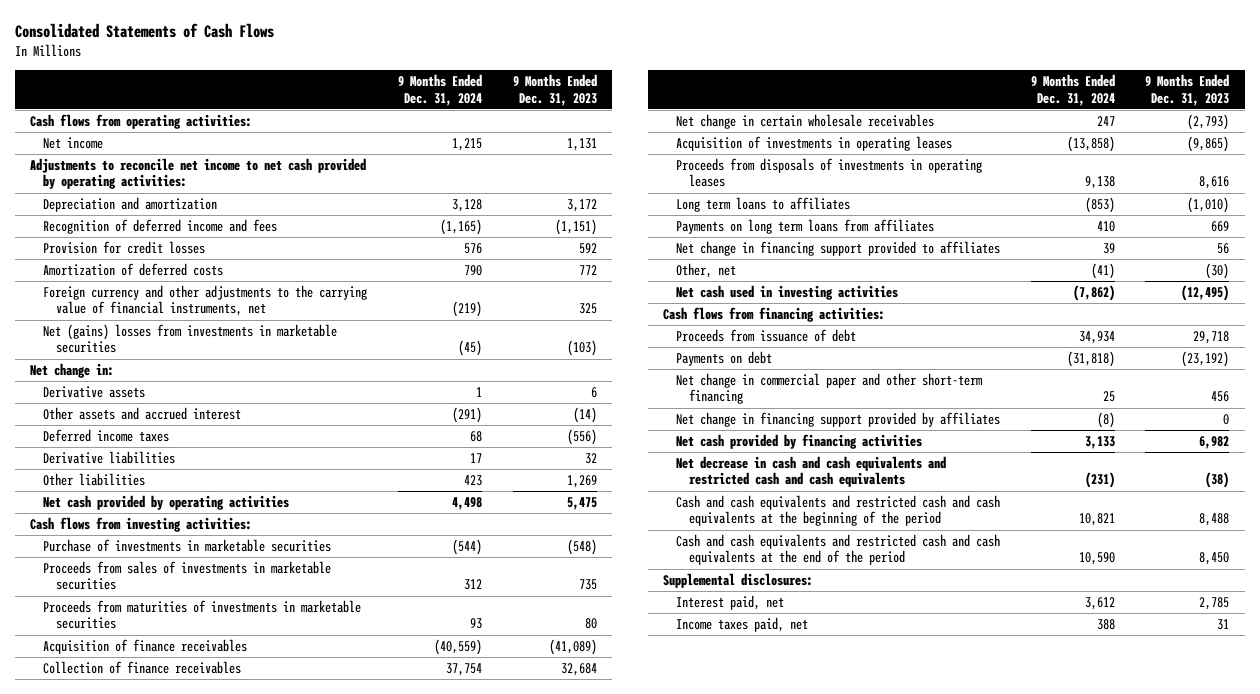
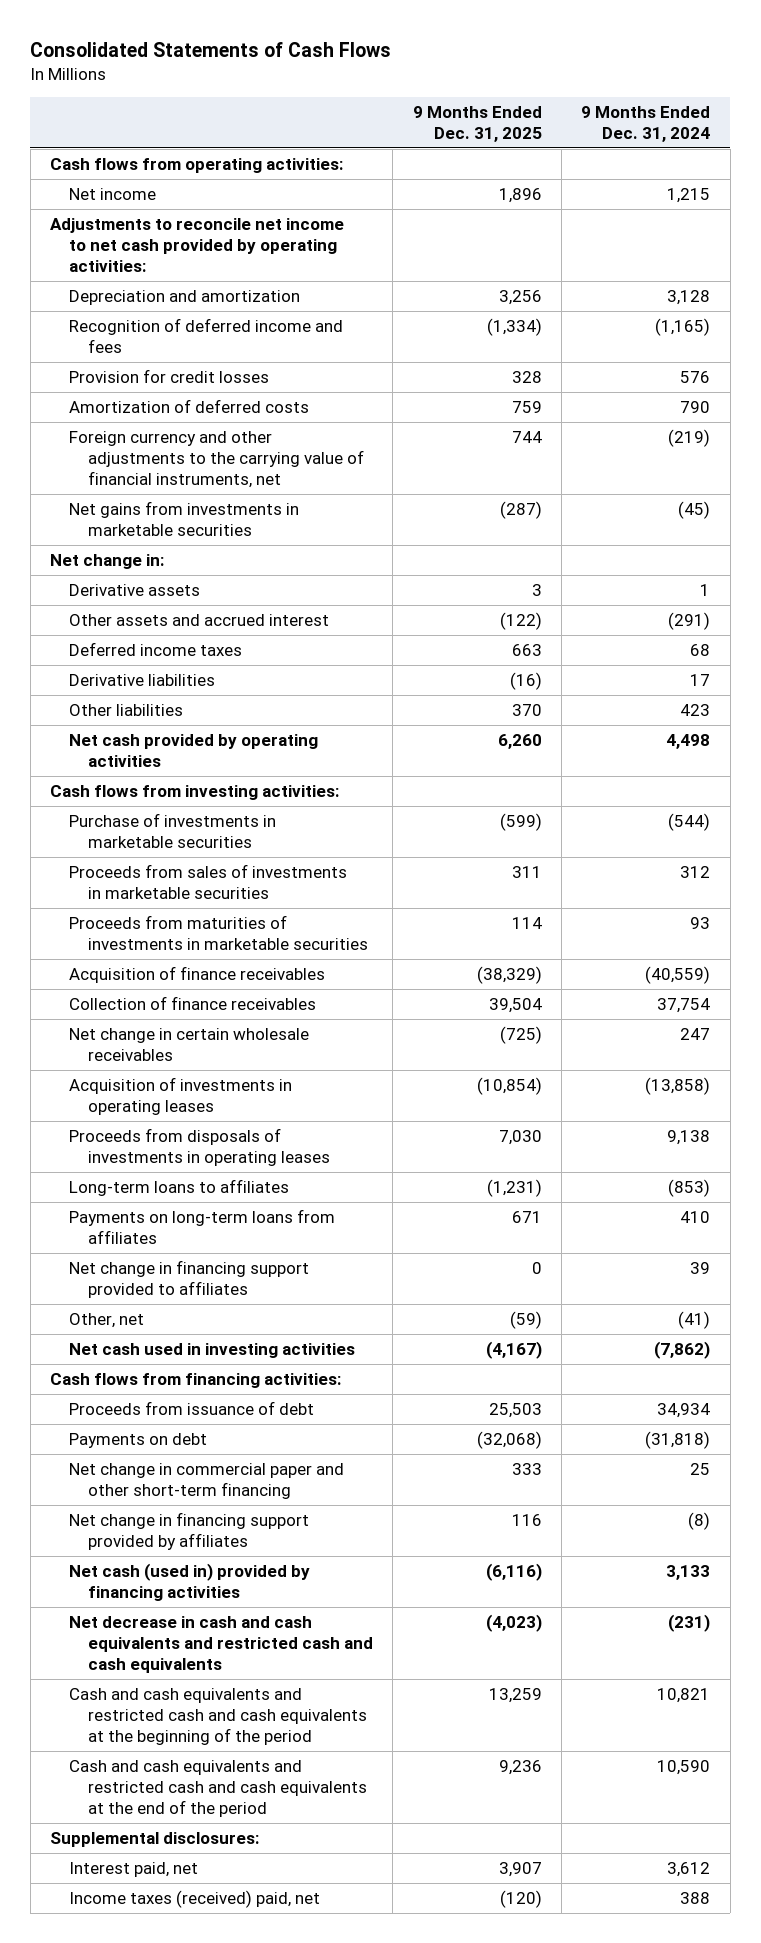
- | 9 Months Ended Dec. 31, 2024 | 9 Months Ended Dec. 31, 2023
+ | 9 Months Ended Dec. 31, 2025 | 9 Months Ended Dec. 31, 2024
- Net (gains) losses from investments in marketable securities | (45) | (103)
+ Net gains from investments in marketable securities | (287) | (45)
- Long term loans to affiliates | (853) | (1,010)
- Payments on long term loans from affiliates | 410 | 669
+ Long-term loans to affiliates | (1,231) | (853)
+ Payments on long-term loans from affiliates | 671 | 410
- Net cash provided by financing activities | 3,133 | 6,982
+ Net cash (used in) provided by financing activities | (6,116) | 3,133
- Income taxes paid, net | 388 | 31
+ Income taxes (received) paid, net | (120) | 388

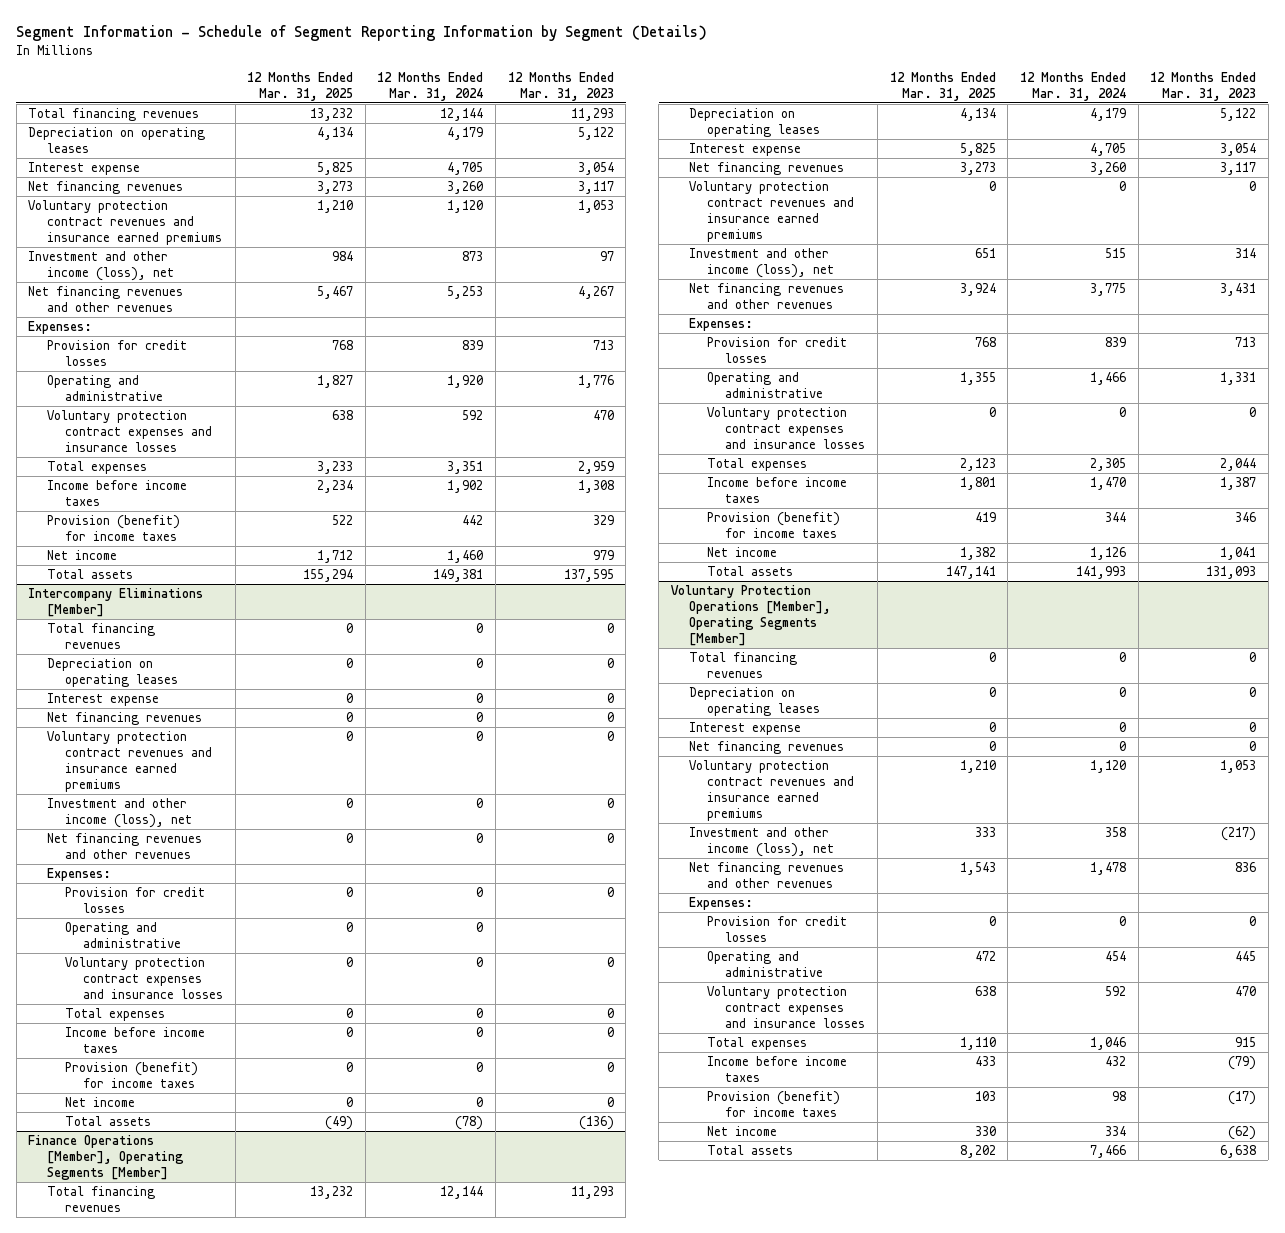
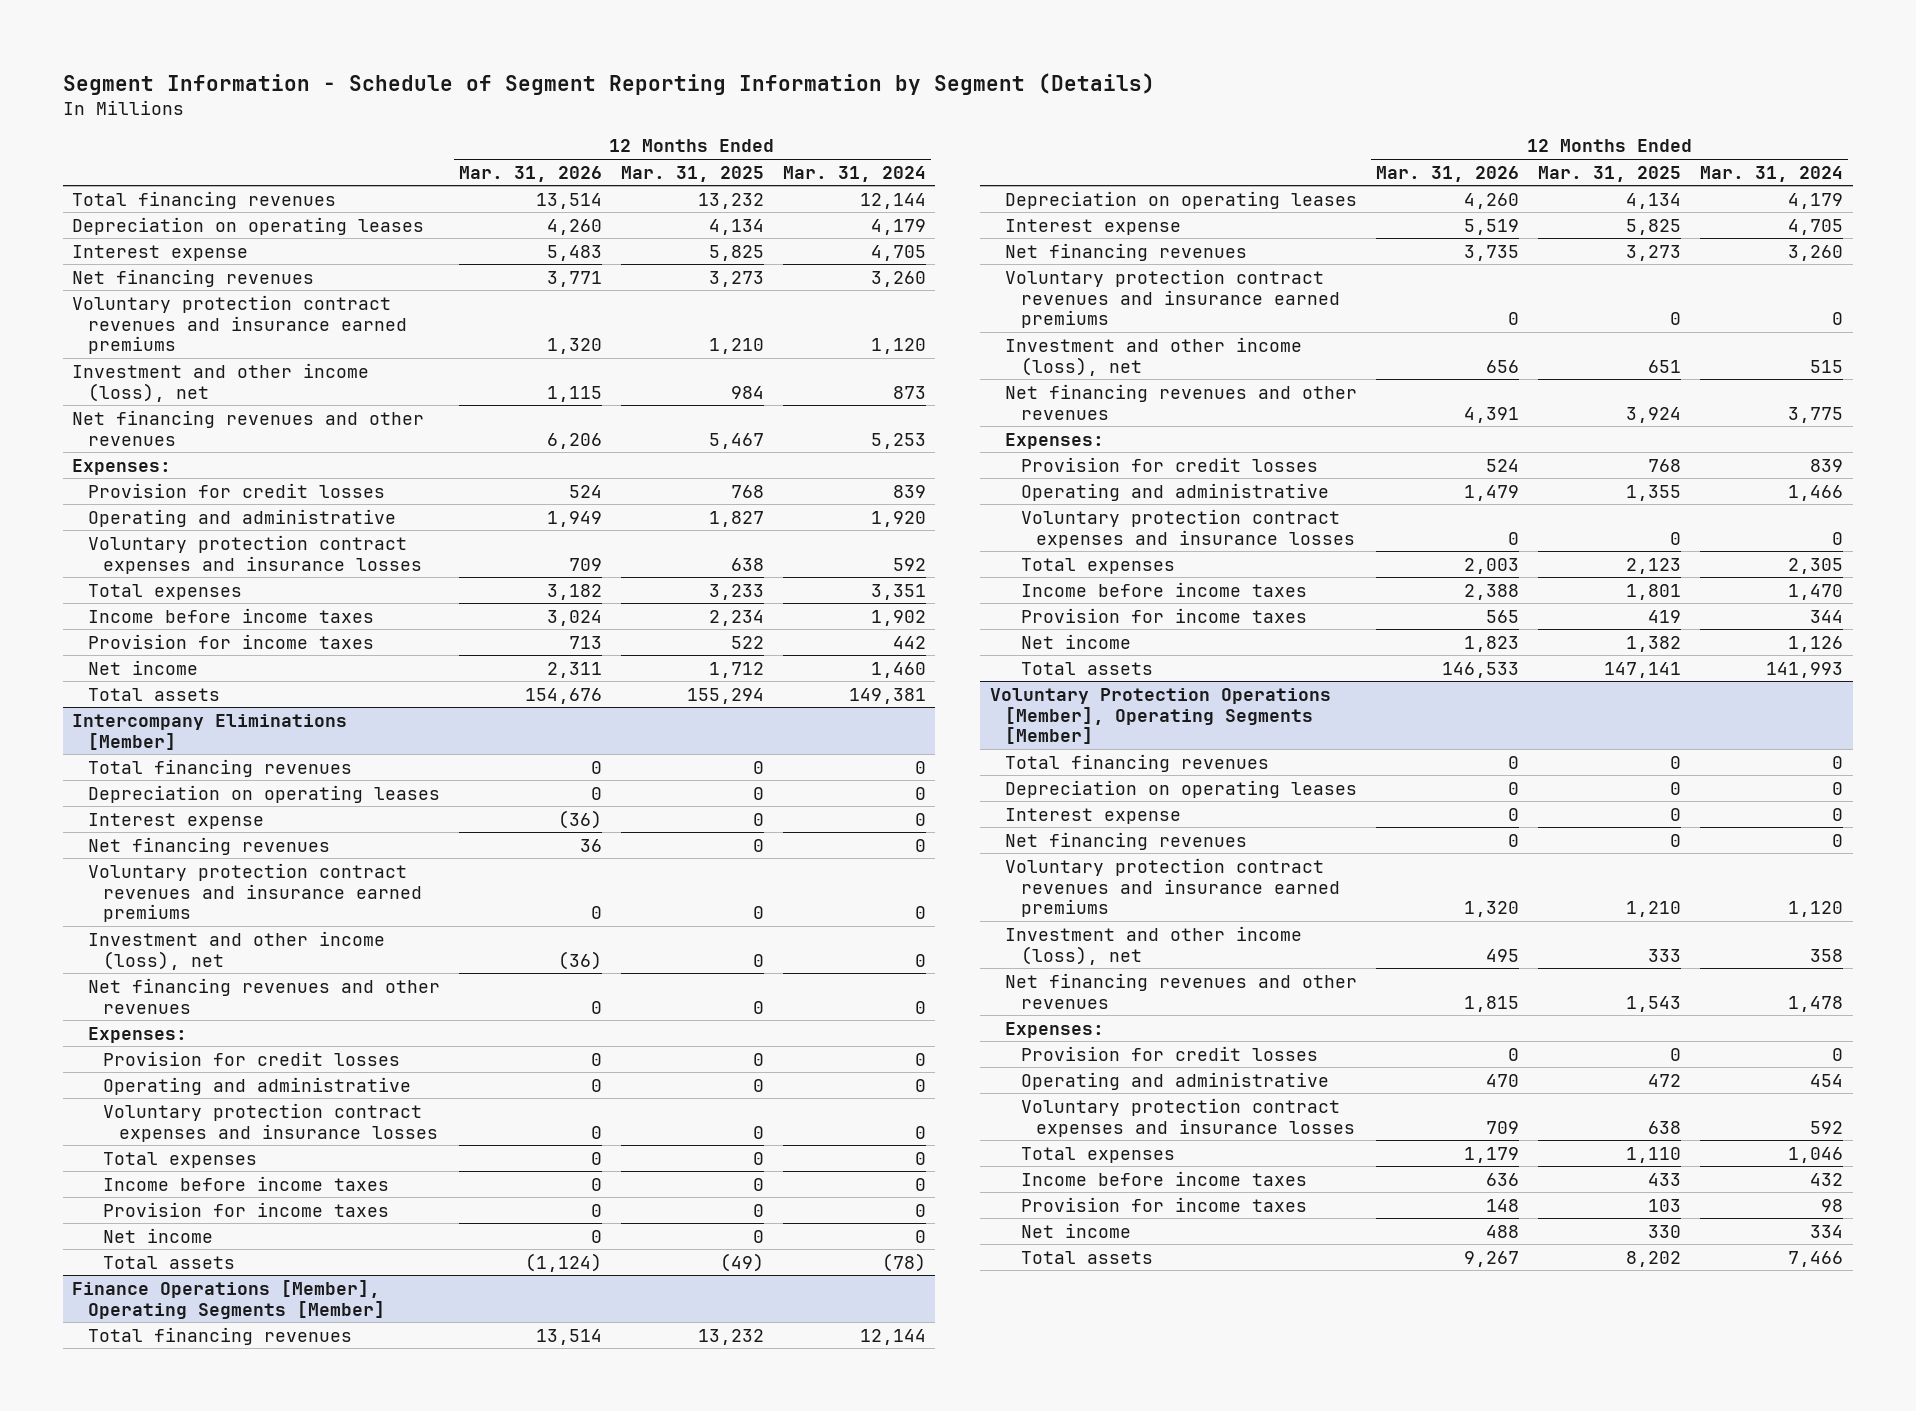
- | 12 Months Ended Mar. 31, 2025 | 12 Months Ended Mar. 31, 2024 | 12 Months Ended Mar. 31, 2023
+ | 12 Months Ended Mar. 31, 2026 | 12 Months Ended Mar. 31, 2025 | 12 Months Ended Mar. 31, 2024
- Provision (benefit) for income taxes | 522 | 442 | 329
+ Provision for income taxes | 713 | 522 | 442
@ Intercompany Eliminations [Member]
- Provision (benefit) for income taxes | 0 | 0 | 0
+ Provision for income taxes | 0 | 0 | 0
@ Finance Operations [Member], Operating Segments [Member]
- Provision (benefit) for income taxes | 419 | 344 | 346
+ Provision for income taxes | 565 | 419 | 344
@ Voluntary Protection Operations [Member], Operating Segments [Member]
- Provision (benefit) for income taxes | 103 | 98 | (17)
+ Provision for income taxes | 148 | 103 | 98

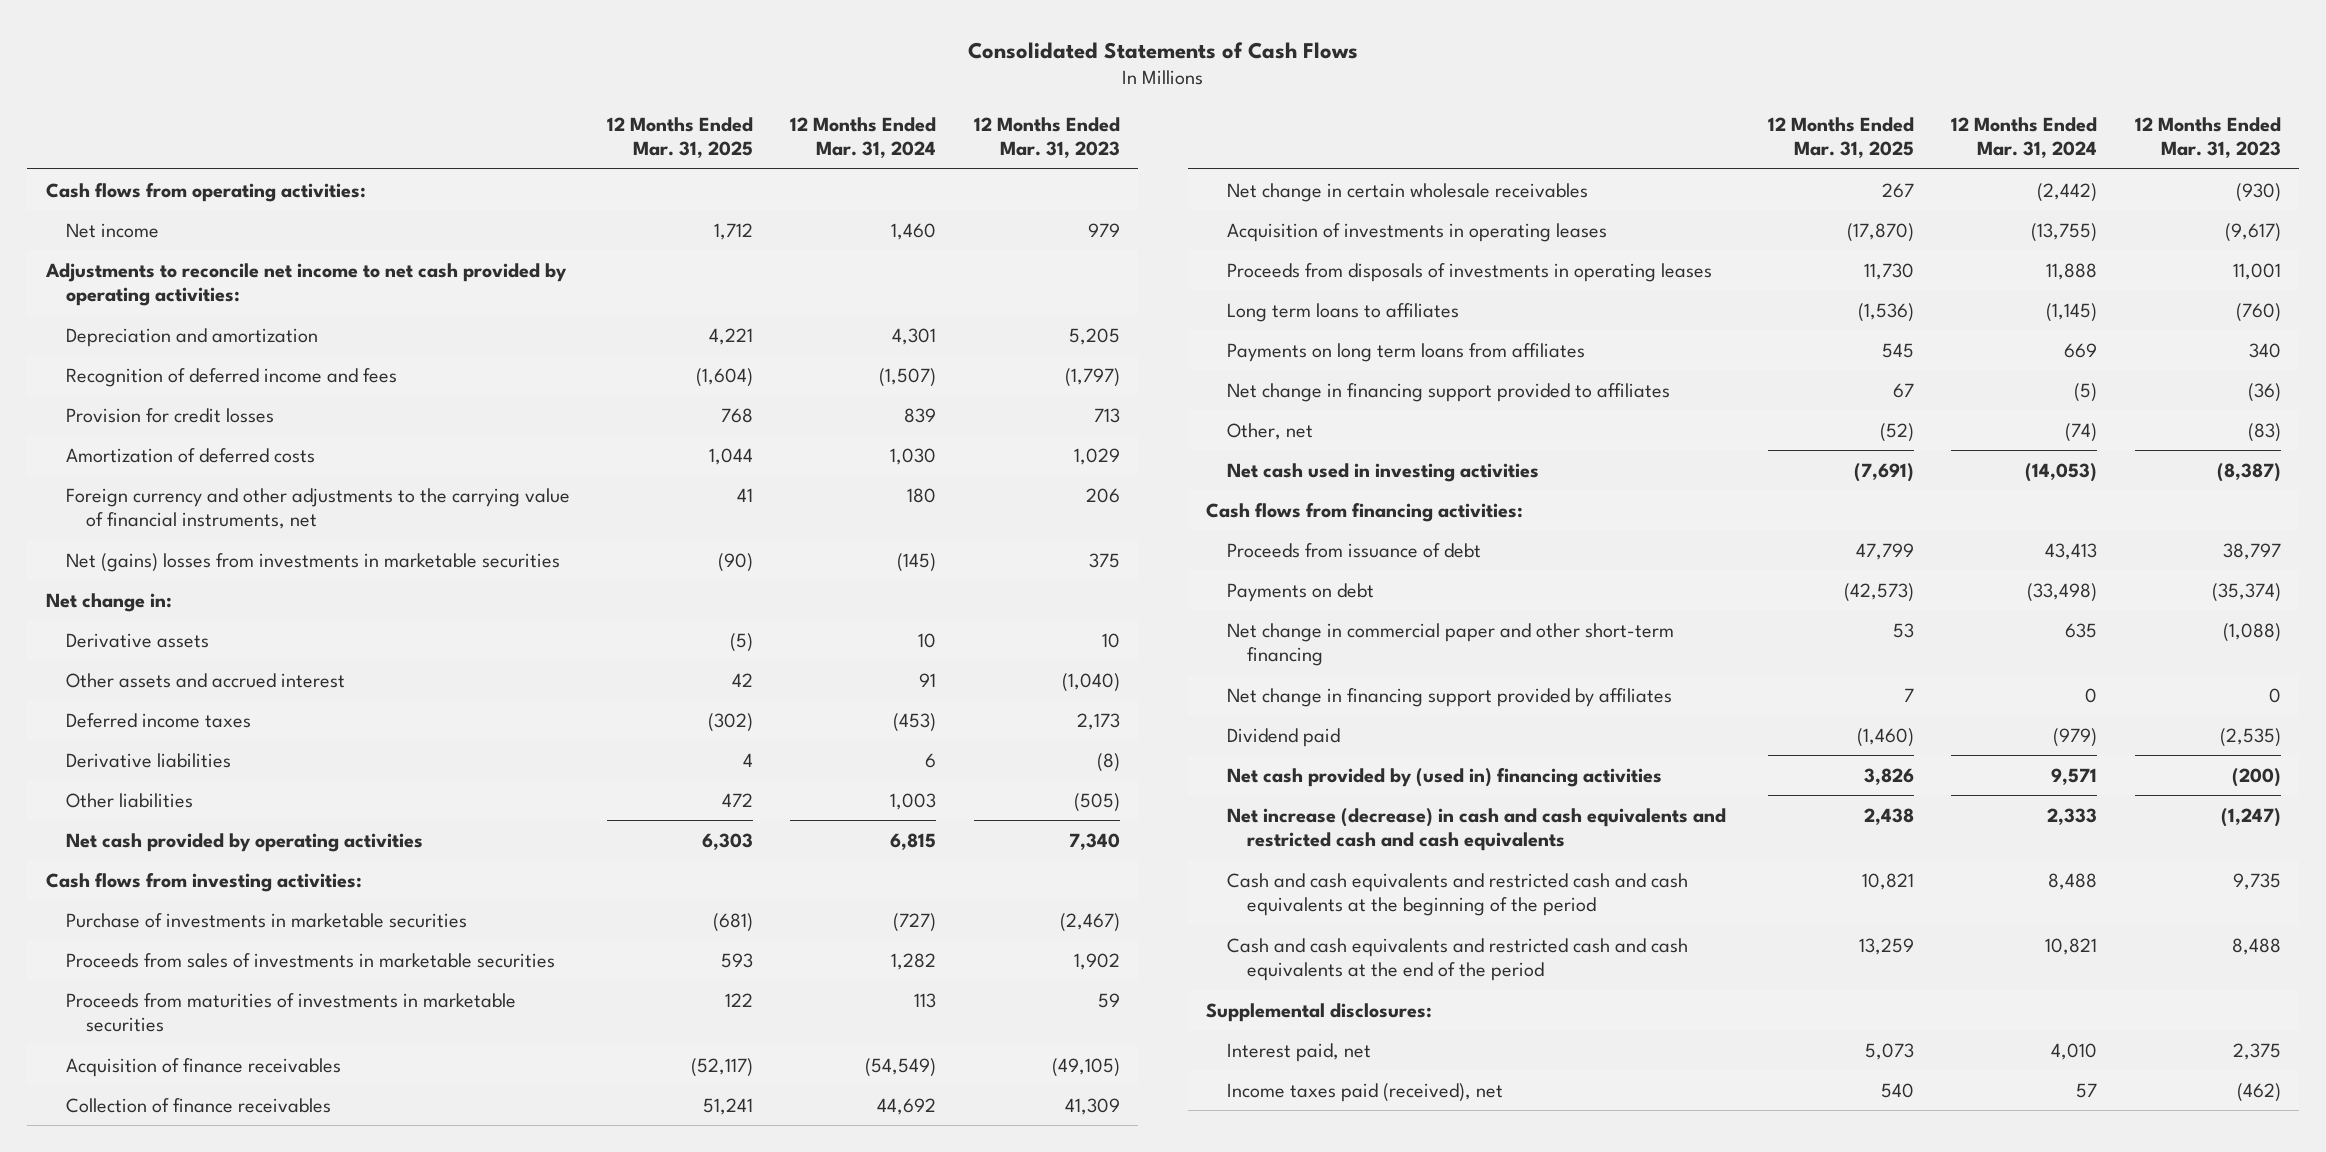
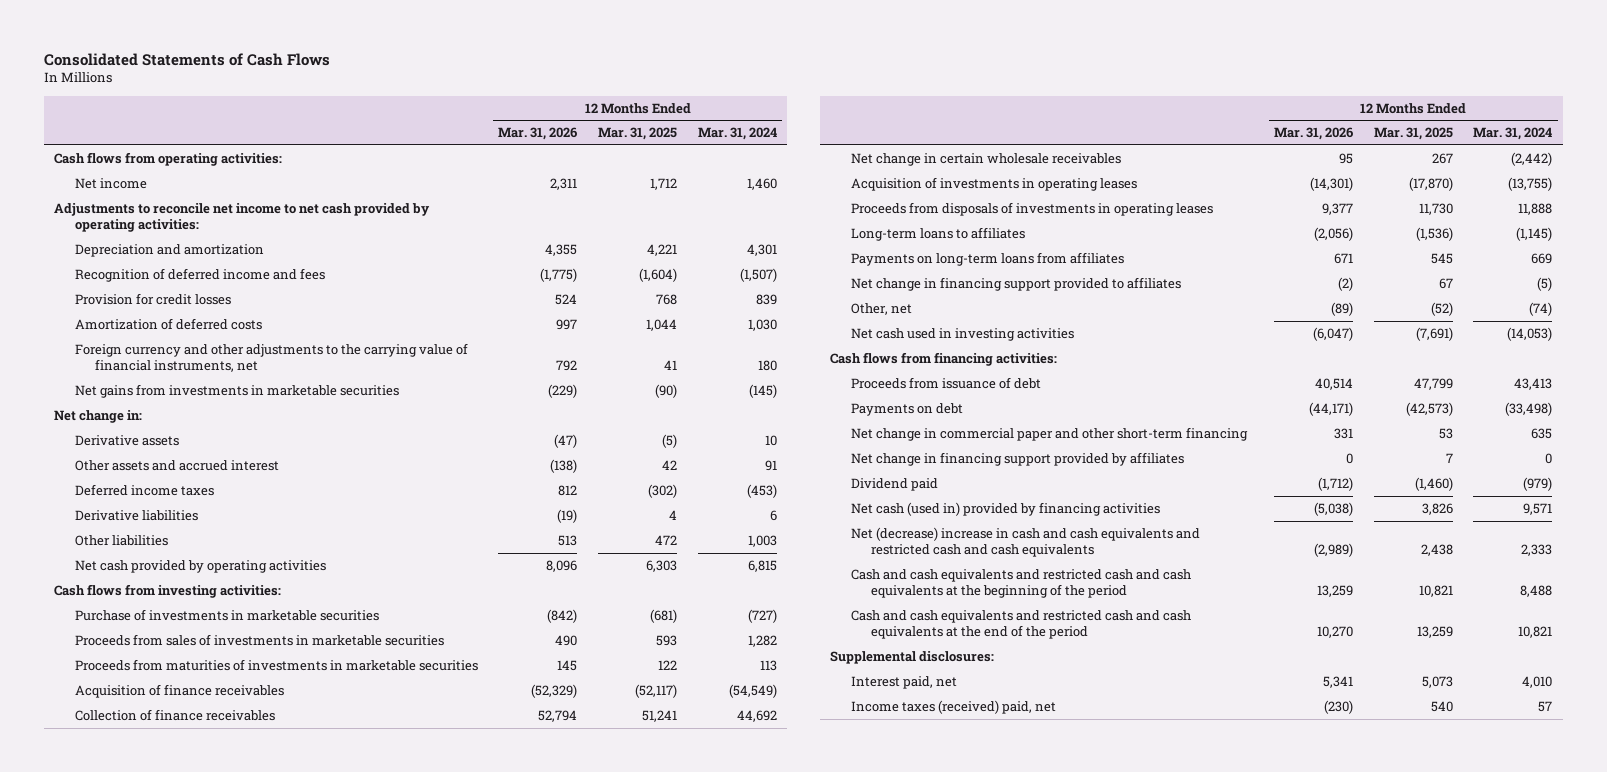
- | 12 Months Ended Mar. 31, 2025 | 12 Months Ended Mar. 31, 2024 | 12 Months Ended Mar. 31, 2023
+ | 12 Months Ended Mar. 31, 2026 | 12 Months Ended Mar. 31, 2025 | 12 Months Ended Mar. 31, 2024
- Net (gains) losses from investments in marketable securities | (90) | (145) | 375
+ Net gains from investments in marketable securities | (229) | (90) | (145)
- Long term loans to affiliates | (1,536) | (1,145) | (760)
- Payments on long term loans from affiliates | 545 | 669 | 340
+ Long-term loans to affiliates | (2,056) | (1,536) | (1,145)
+ Payments on long-term loans from affiliates | 671 | 545 | 669
- Net cash provided by (used in) financing activities | 3,826 | 9,571 | (200)
- Net increase (decrease) in cash and cash equivalents and restricted cash and cash equivalents | 2,438 | 2,333 | (1,247)
+ Net cash (used in) provided by financing activities | (5,038) | 3,826 | 9,571
+ Net (decrease) increase in cash and cash equivalents and restricted cash and cash equivalents | (2,989) | 2,438 | 2,333
- Income taxes paid (received), net | 540 | 57 | (462)
+ Income taxes (received) paid, net | (230) | 540 | 57

